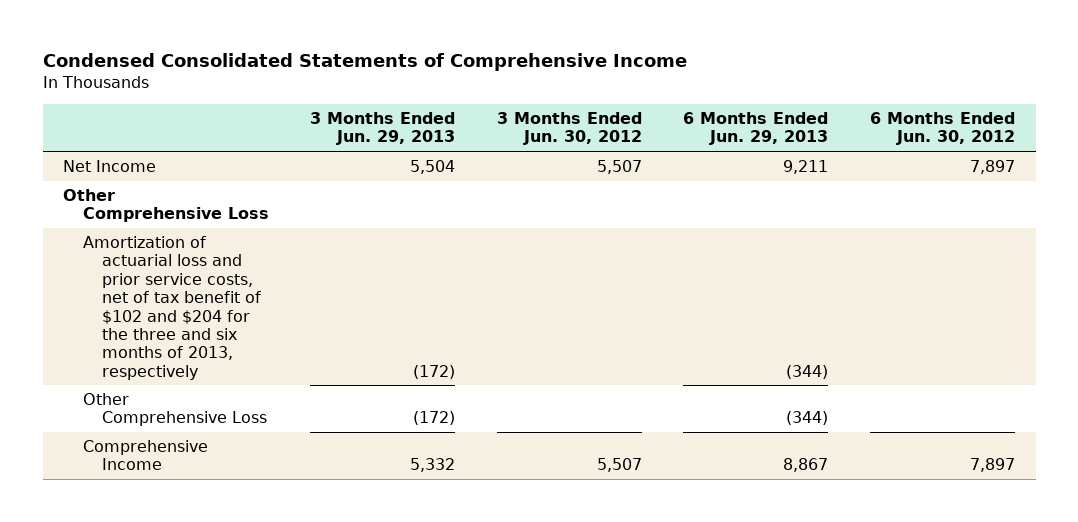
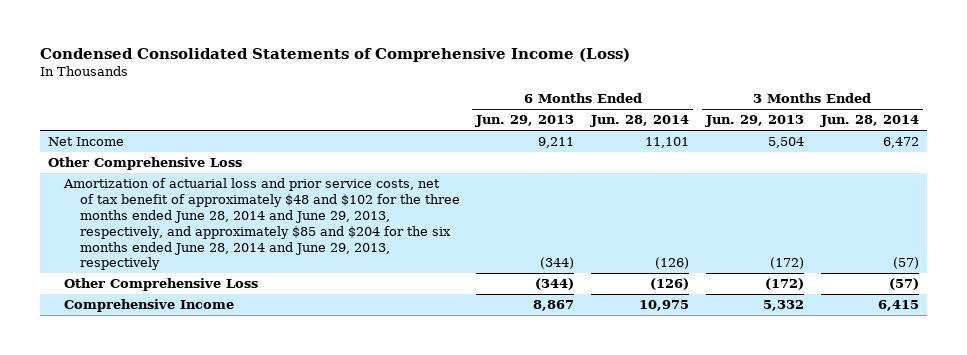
- Condensed Consolidated Statements of Comprehensive Income
+ Condensed Consolidated Statements of Comprehensive Income (Loss)
- | 3 Months Ended Jun. 29, 2013 | 3 Months Ended Jun. 30, 2012 | 6 Months Ended Jun. 29, 2013 | 6 Months Ended Jun. 30, 2012
+ | 6 Months Ended Jun. 29, 2013 | 6 Months Ended Jun. 28, 2014 | 3 Months Ended Jun. 29, 2013 | 3 Months Ended Jun. 28, 2014
- Amortization of actuarial loss and prior service costs, net of tax benefit of $102 and $204 for the three and six months of 2013, respectively | (172) | | (344) |
+ Amortization of actuarial loss and prior service costs, net of tax benefit of approximately $48 and $102 for the three months ended June 28, 2014 and June 29, 2013, respectively, and approximately $85 and $204 for the six months ended June 28, 2014 and June 29, 2013, respectively | (344) | (126) | (172) | (57)

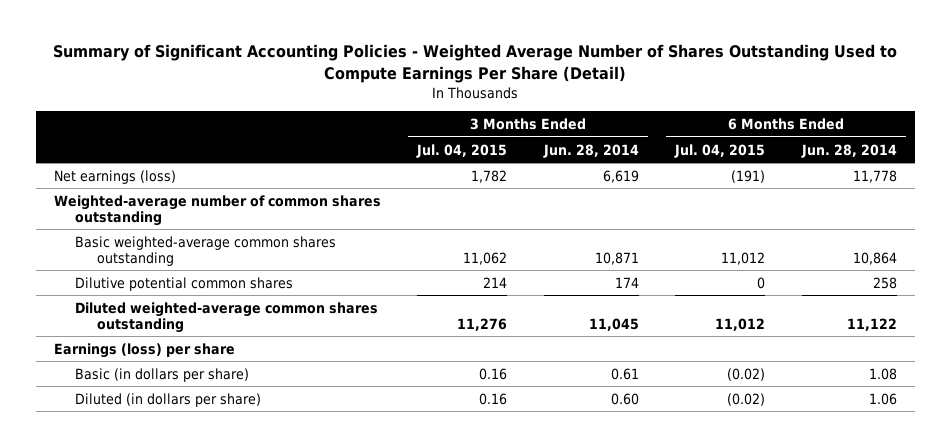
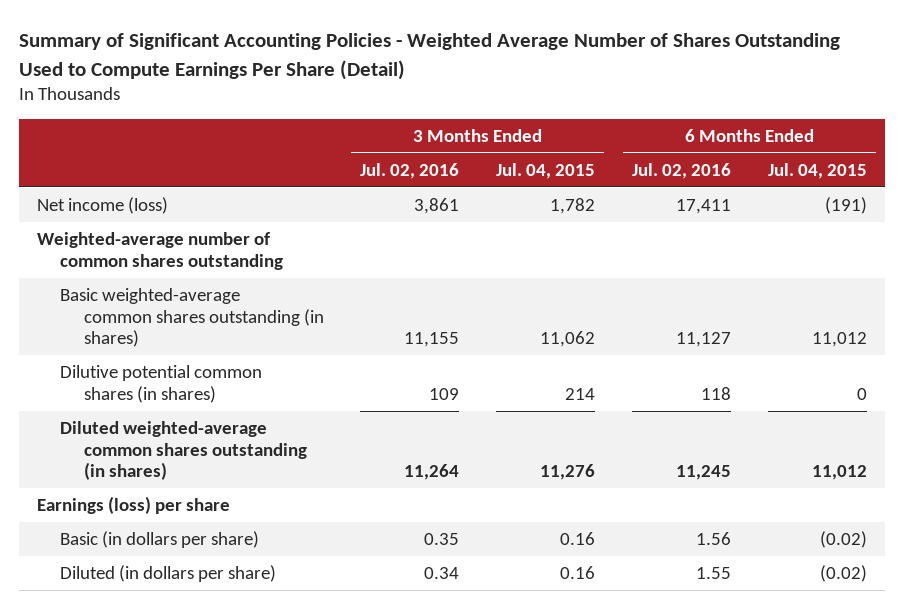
- | 3 Months Ended Jul. 04, 2015 | 3 Months Ended Jun. 28, 2014 | 6 Months Ended Jul. 04, 2015 | 6 Months Ended Jun. 28, 2014
+ | 3 Months Ended Jul. 02, 2016 | 3 Months Ended Jul. 04, 2015 | 6 Months Ended Jul. 02, 2016 | 6 Months Ended Jul. 04, 2015
- Net earnings (loss) | 1,782 | 6,619 | (191) | 11,778
+ Net income (loss) | 3,861 | 1,782 | 17,411 | (191)
- Basic weighted-average common shares outstanding | 11,062 | 10,871 | 11,012 | 10,864
- Dilutive potential common shares | 214 | 174 | 0 | 258
- Diluted weighted-average common shares outstanding | 11,276 | 11,045 | 11,012 | 11,122
+ Basic weighted-average common shares outstanding (in shares) | 11,155 | 11,062 | 11,127 | 11,012
+ Dilutive potential common shares (in shares) | 109 | 214 | 118 | 0
+ Diluted weighted-average common shares outstanding (in shares) | 11,264 | 11,276 | 11,245 | 11,012

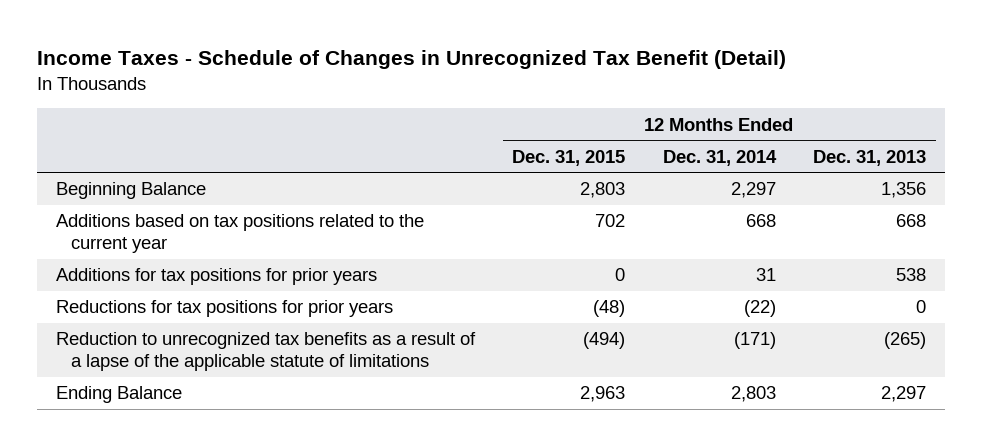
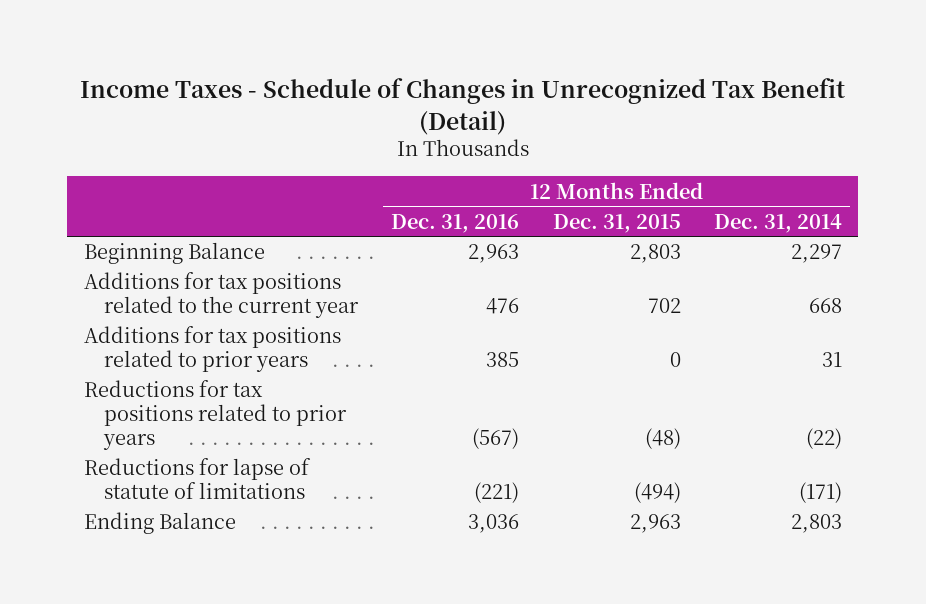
- | 12 Months Ended Dec. 31, 2015 | 12 Months Ended Dec. 31, 2014 | 12 Months Ended Dec. 31, 2013
+ | 12 Months Ended Dec. 31, 2016 | 12 Months Ended Dec. 31, 2015 | 12 Months Ended Dec. 31, 2014
- Additions based on tax positions related to the current year | 702 | 668 | 668
- Additions for tax positions for prior years | 0 | 31 | 538
- Reductions for tax positions for prior years | (48) | (22) | 0
- Reduction to unrecognized tax benefits as a result of a lapse of the applicable statute of limitations | (494) | (171) | (265)
+ Additions for tax positions related to the current year | 476 | 702 | 668
+ Additions for tax positions related to prior years | 385 | 0 | 31
+ Reductions for tax positions related to prior years | (567) | (48) | (22)
+ Reductions for lapse of statute of limitations | (221) | (494) | (171)

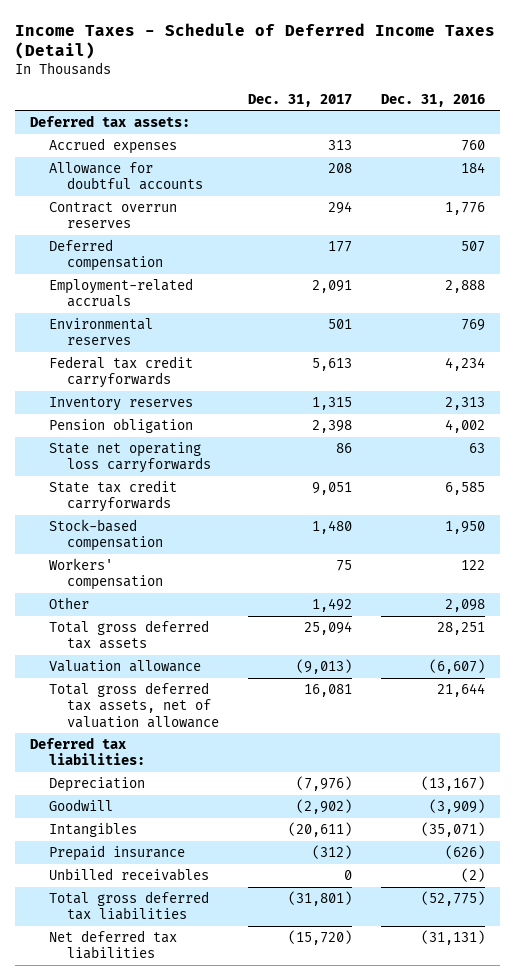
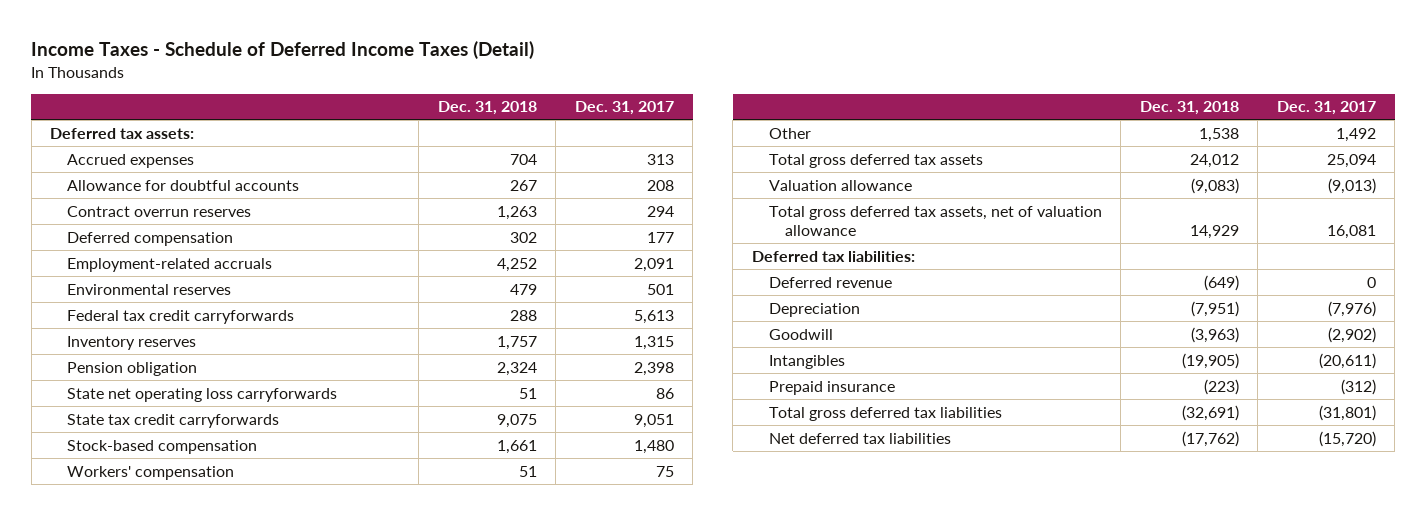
- | Dec. 31, 2017 | Dec. 31, 2016
+ | Dec. 31, 2018 | Dec. 31, 2017
+ Deferred revenue | (649) | 0
- Unbilled receivables | 0 | (2)

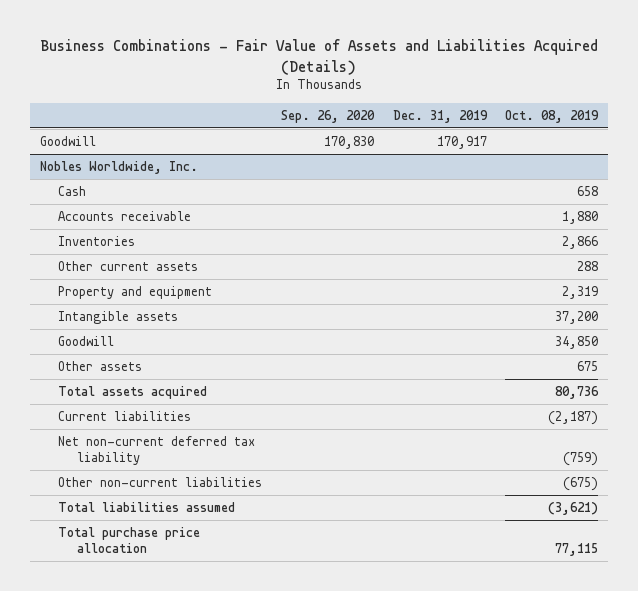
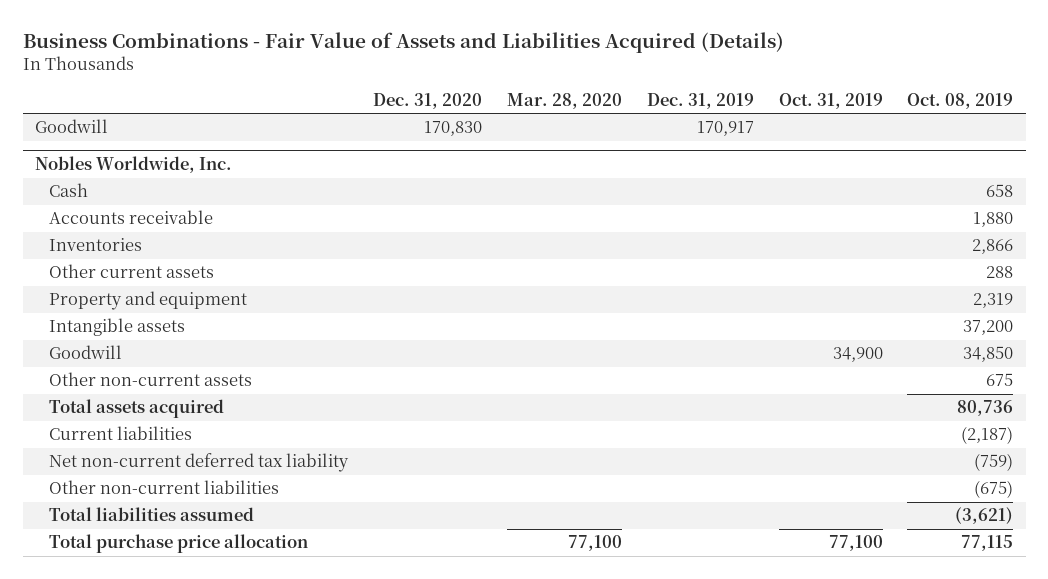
- | Sep. 26, 2020 | Dec. 31, 2019 | Oct. 08, 2019
+ | Dec. 31, 2020 | Mar. 28, 2020 | Dec. 31, 2019 | Oct. 31, 2019 | Oct. 08, 2019
@ Nobles Worldwide, Inc.
- Other assets | | | 675
+ Other non-current assets | | | | | 675

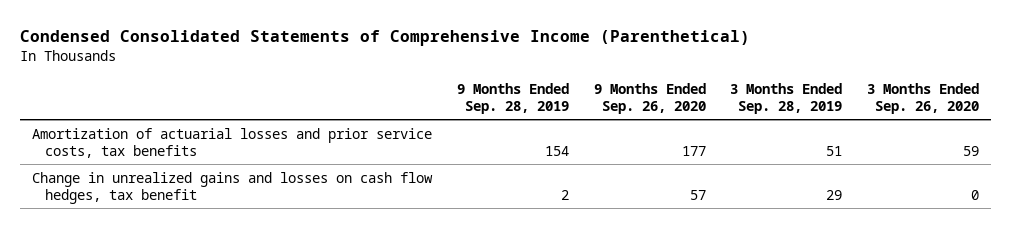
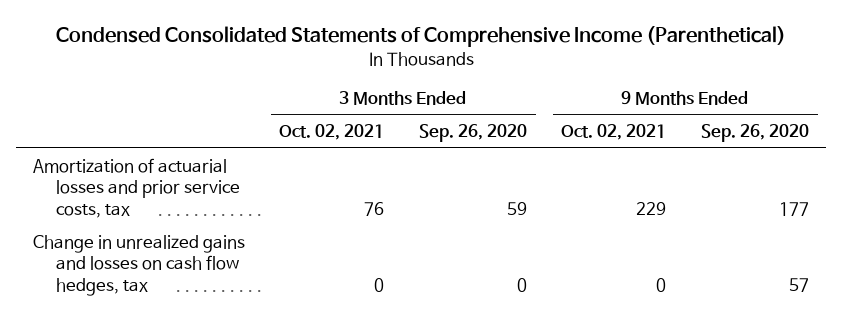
- | 9 Months Ended Sep. 28, 2019 | 9 Months Ended Sep. 26, 2020 | 3 Months Ended Sep. 28, 2019 | 3 Months Ended Sep. 26, 2020
+ | 3 Months Ended Oct. 02, 2021 | 3 Months Ended Sep. 26, 2020 | 9 Months Ended Oct. 02, 2021 | 9 Months Ended Sep. 26, 2020
- Amortization of actuarial losses and prior service costs, tax benefits | 154 | 177 | 51 | 59
- Change in unrealized gains and losses on cash flow hedges, tax benefit | 2 | 57 | 29 | 0
+ Amortization of actuarial losses and prior service costs, tax | 76 | 59 | 229 | 177
+ Change in unrealized gains and losses on cash flow hedges, tax | 0 | 0 | 0 | 57

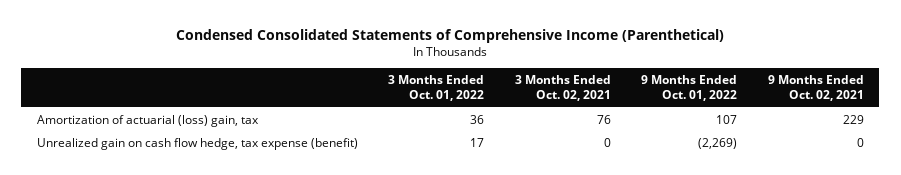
- | 3 Months Ended Oct. 02, 2021 | 3 Months Ended Sep. 26, 2020 | 9 Months Ended Oct. 02, 2021 | 9 Months Ended Sep. 26, 2020
+ | 3 Months Ended Oct. 01, 2022 | 3 Months Ended Oct. 02, 2021 | 9 Months Ended Oct. 01, 2022 | 9 Months Ended Oct. 02, 2021
- Amortization of actuarial losses and prior service costs, tax | 76 | 59 | 229 | 177
- Change in unrealized gains and losses on cash flow hedges, tax | 0 | 0 | 0 | 57
+ Amortization of actuarial (loss) gain, tax | 36 | 76 | 107 | 229
+ Unrealized gain on cash flow hedge, tax expense (benefit) | 17 | 0 | (2,269) | 0

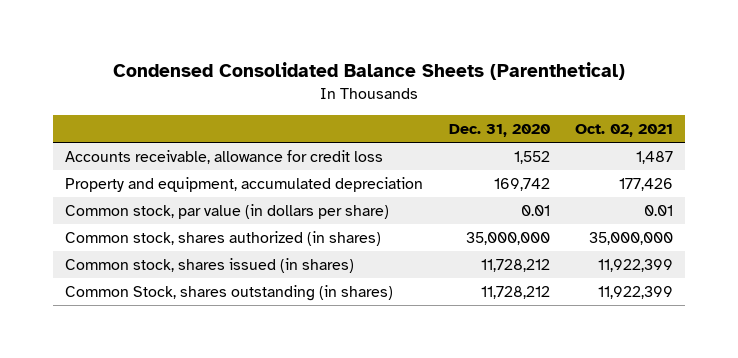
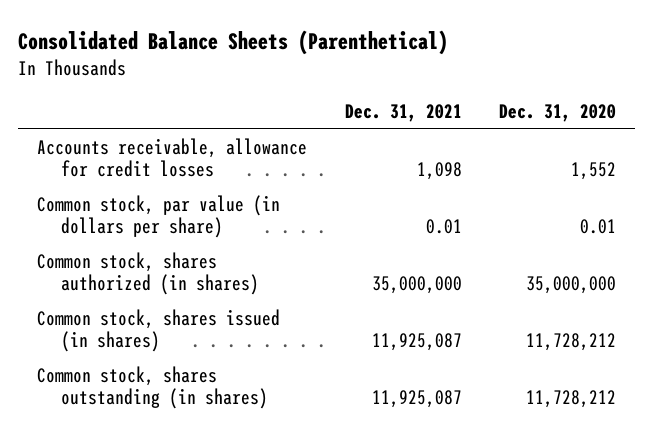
- Condensed Consolidated Balance Sheets (Parenthetical)
+ Consolidated Balance Sheets (Parenthetical)
- | Dec. 31, 2020 | Oct. 02, 2021
+ | Dec. 31, 2021 | Dec. 31, 2020
- Accounts receivable, allowance for credit loss | 1,552 | 1,487
- Property and equipment, accumulated depreciation | 169,742 | 177,426
+ Accounts receivable, allowance for credit losses | 1,098 | 1,552
- Common Stock, shares outstanding (in shares) | 11,728,212 | 11,922,399
+ Common stock, shares outstanding (in shares) | 11,925,087 | 11,728,212

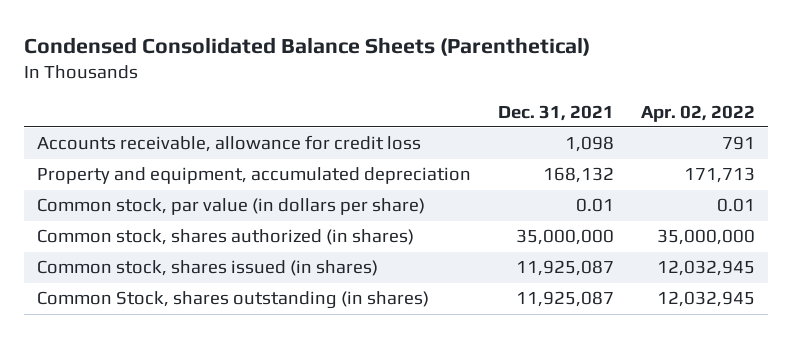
- Consolidated Balance Sheets (Parenthetical)
+ Condensed Consolidated Balance Sheets (Parenthetical)
- | Dec. 31, 2021 | Dec. 31, 2020
+ | Dec. 31, 2021 | Apr. 02, 2022
- Accounts receivable, allowance for credit losses | 1,098 | 1,552
+ Accounts receivable, allowance for credit loss | 1,098 | 791
+ Property and equipment, accumulated depreciation | 168,132 | 171,713
- Common stock, shares outstanding (in shares) | 11,925,087 | 11,728,212
+ Common Stock, shares outstanding (in shares) | 11,925,087 | 12,032,945

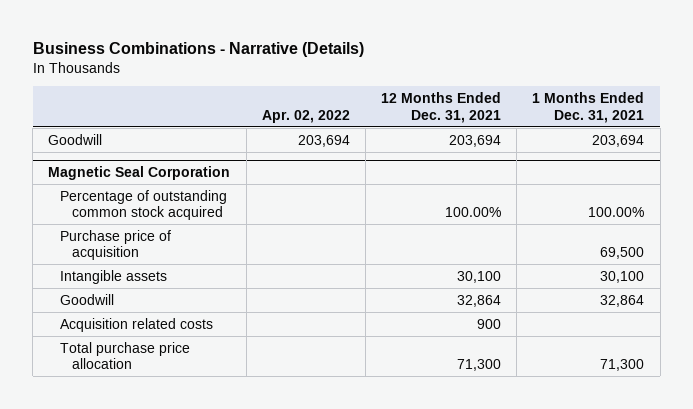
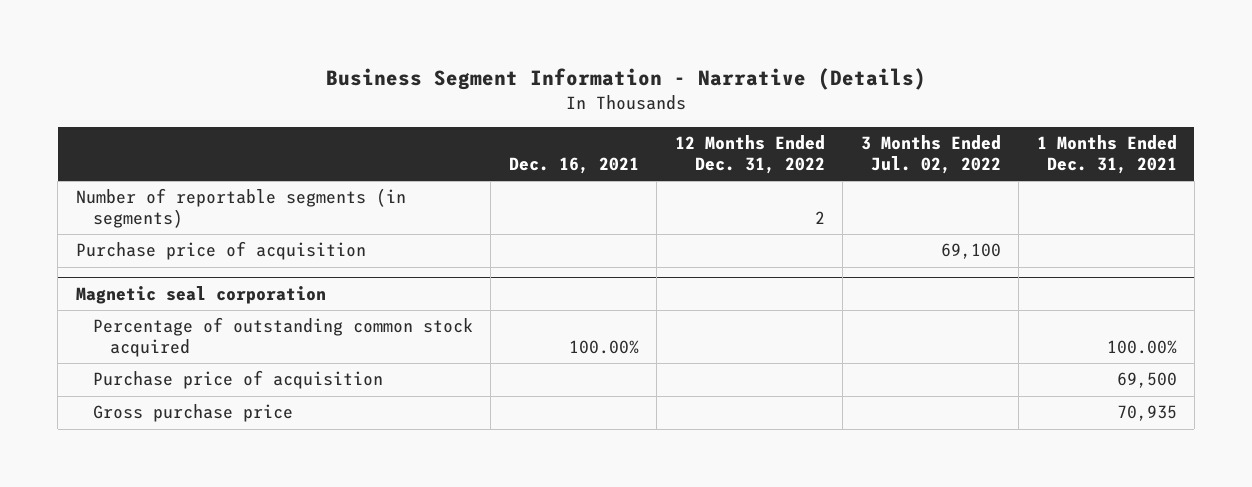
- Business Combinations - Narrative (Details)
+ Business Segment Information - Narrative (Details)
- | Apr. 02, 2022 | 12 Months Ended Dec. 31, 2021 | 1 Months Ended Dec. 31, 2021
+ | Dec. 16, 2021 | 12 Months Ended Dec. 31, 2022 | 3 Months Ended Jul. 02, 2022 | 1 Months Ended Dec. 31, 2021
- Goodwill | 203,694 | 203,694 | 203,694
- Magnetic Seal Corporation
+ Number of reportable segments (in segments) | | 2 | |
+ Purchase price of acquisition | | | 69,100 |
+ Magnetic seal corporation
- Intangible assets | | 30,100 | 30,100
- Goodwill | | 32,864 | 32,864
- Acquisition related costs | | 900 |
- Total purchase price allocation | | 71,300 | 71,300
+ Gross purchase price | | | | 70,935

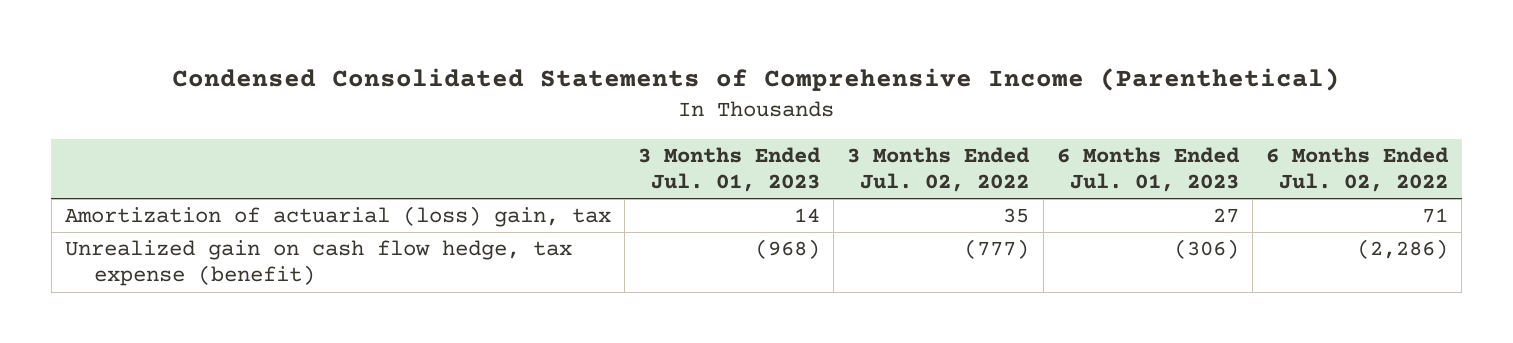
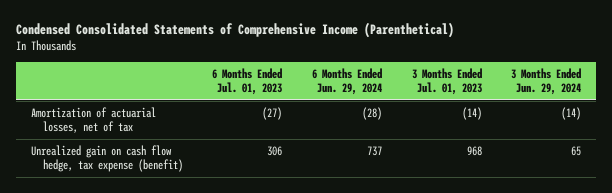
- | 3 Months Ended Jul. 01, 2023 | 3 Months Ended Jul. 02, 2022 | 6 Months Ended Jul. 01, 2023 | 6 Months Ended Jul. 02, 2022
+ | 6 Months Ended Jul. 01, 2023 | 6 Months Ended Jun. 29, 2024 | 3 Months Ended Jul. 01, 2023 | 3 Months Ended Jun. 29, 2024
- Amortization of actuarial (loss) gain, tax | 14 | 35 | 27 | 71
- Unrealized gain on cash flow hedge, tax expense (benefit) | (968) | (777) | (306) | (2,286)
+ Amortization of actuarial losses, net of tax | (27) | (28) | (14) | (14)
+ Unrealized gain on cash flow hedge, tax expense (benefit) | 306 | 737 | 968 | 65

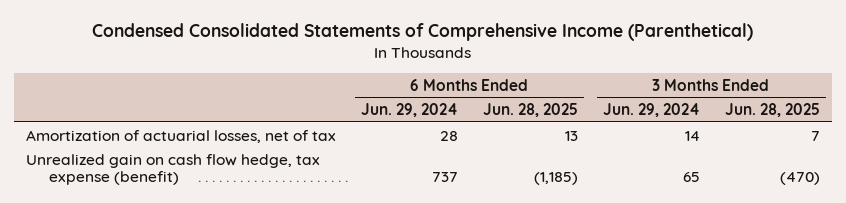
- | 6 Months Ended Jul. 01, 2023 | 6 Months Ended Jun. 29, 2024 | 3 Months Ended Jul. 01, 2023 | 3 Months Ended Jun. 29, 2024
+ | 6 Months Ended Jun. 29, 2024 | 6 Months Ended Jun. 28, 2025 | 3 Months Ended Jun. 29, 2024 | 3 Months Ended Jun. 28, 2025
- Amortization of actuarial losses, net of tax | (27) | (28) | (14) | (14)
+ Amortization of actuarial losses, net of tax | 28 | 13 | 14 | 7

